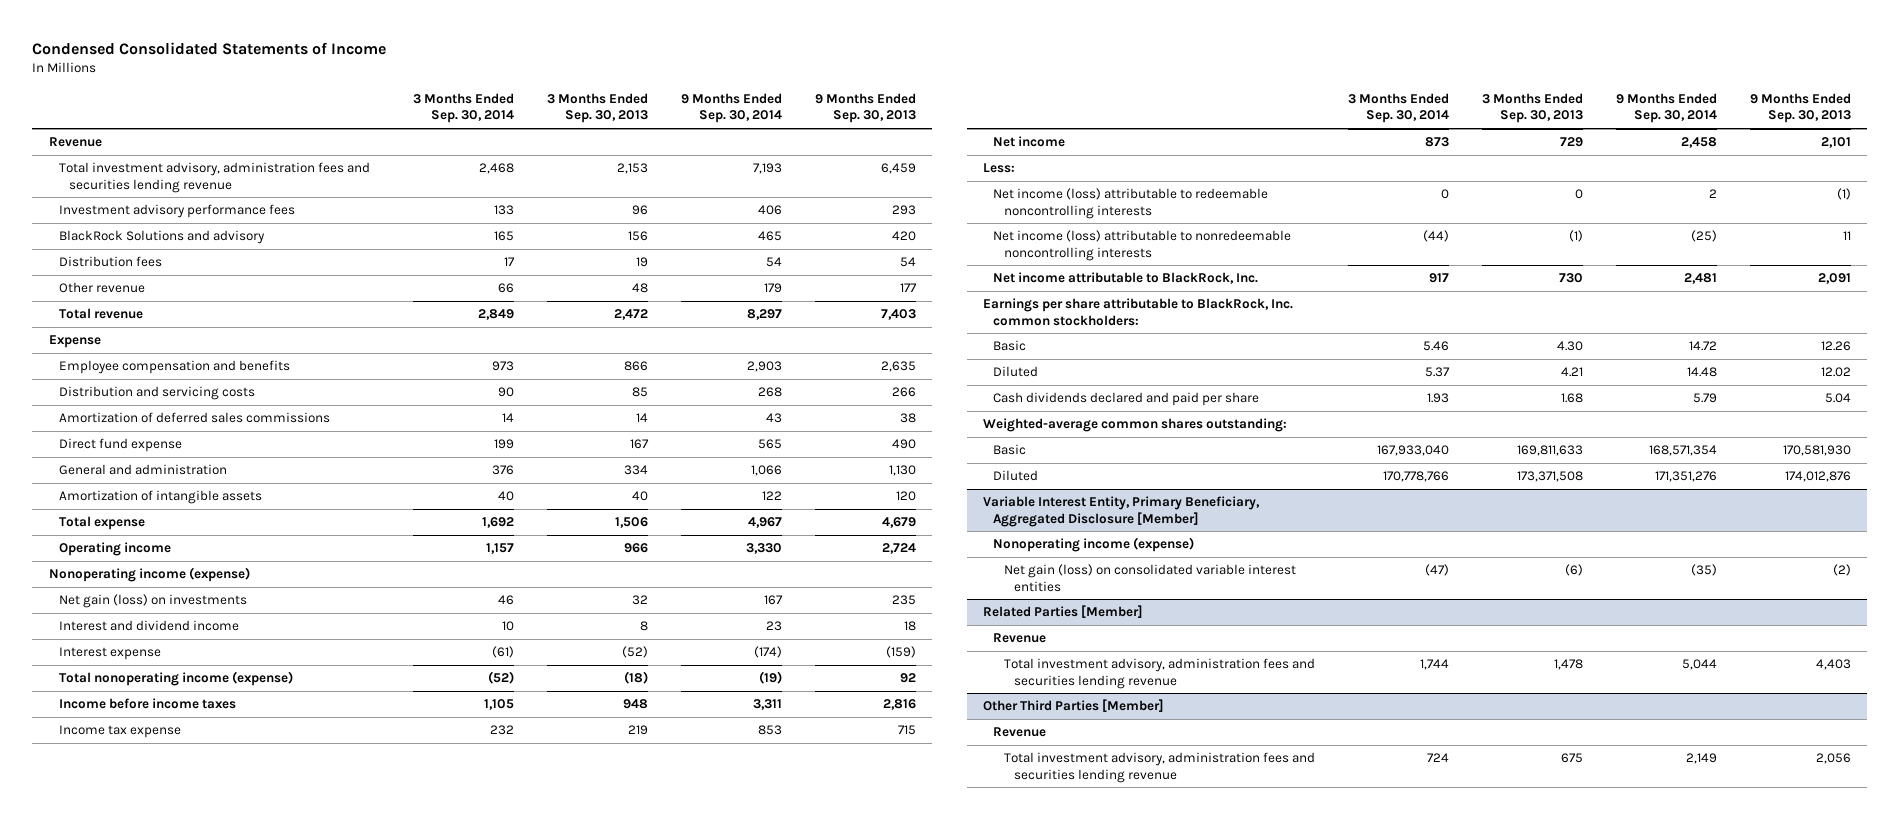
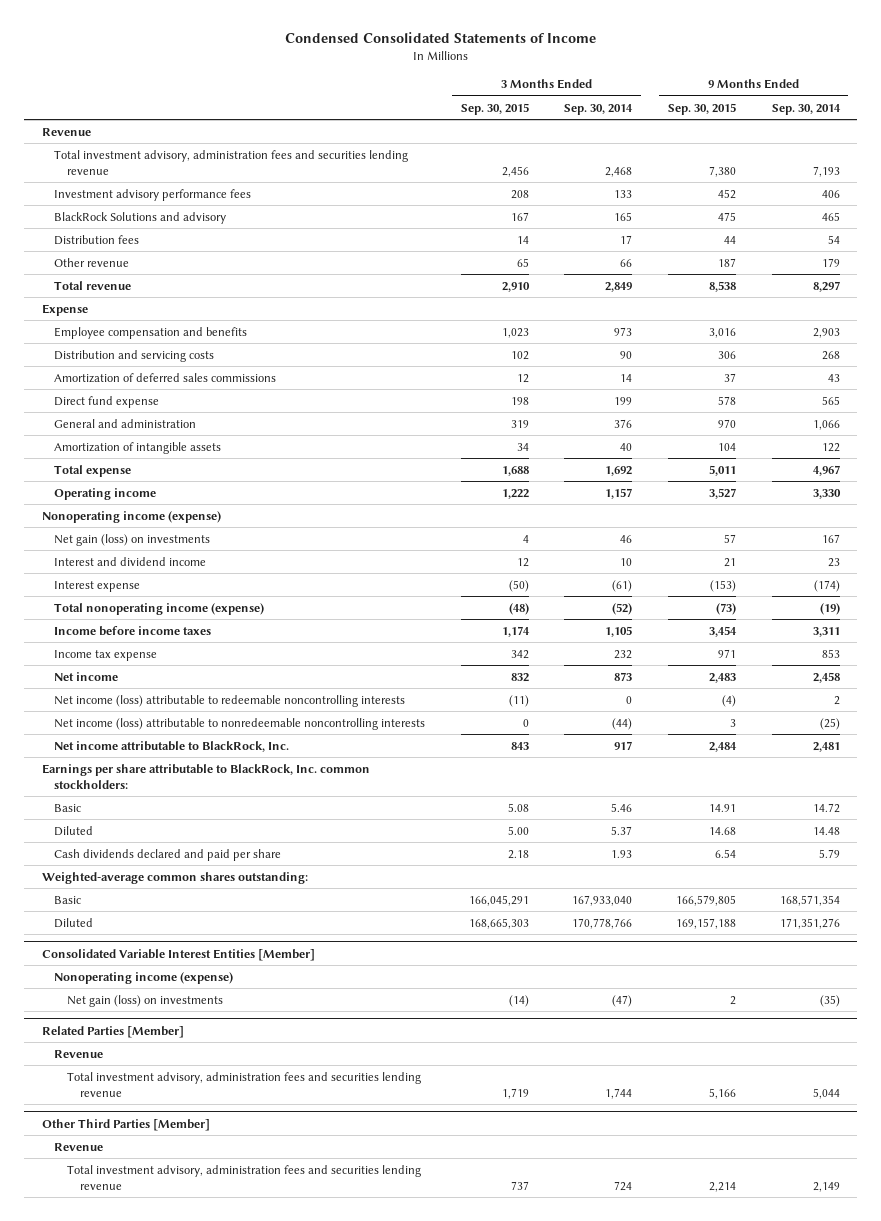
- | 3 Months Ended Sep. 30, 2014 | 3 Months Ended Sep. 30, 2013 | 9 Months Ended Sep. 30, 2014 | 9 Months Ended Sep. 30, 2013
+ | 3 Months Ended Sep. 30, 2015 | 3 Months Ended Sep. 30, 2014 | 9 Months Ended Sep. 30, 2015 | 9 Months Ended Sep. 30, 2014
- Less:
- Variable Interest Entity, Primary Beneficiary, Aggregated Disclosure [Member]
+ Consolidated Variable Interest Entities [Member]
- Net gain (loss) on consolidated variable interest entities | (47) | (6) | (35) | (2)
+ Net gain (loss) on investments | (14) | (47) | 2 | (35)

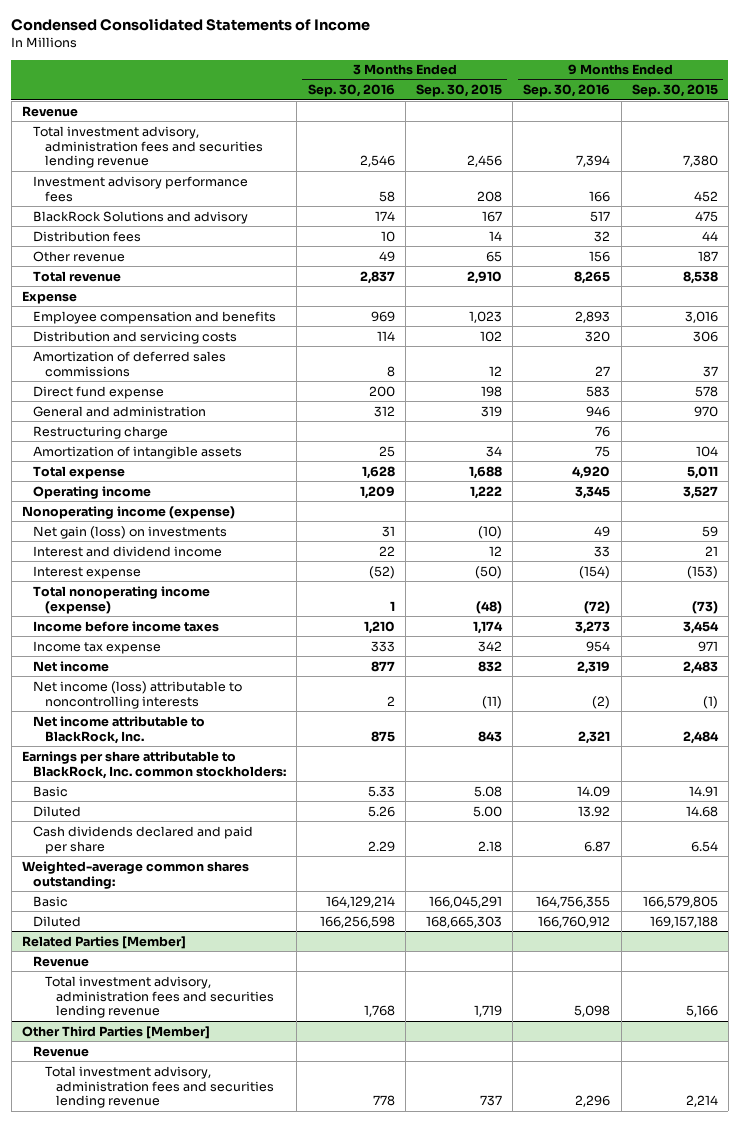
- | 3 Months Ended Sep. 30, 2015 | 3 Months Ended Sep. 30, 2014 | 9 Months Ended Sep. 30, 2015 | 9 Months Ended Sep. 30, 2014
+ | 3 Months Ended Sep. 30, 2016 | 3 Months Ended Sep. 30, 2015 | 9 Months Ended Sep. 30, 2016 | 9 Months Ended Sep. 30, 2015
+ Restructuring charge | | | 76 |
- Net gain (loss) on investments | 4 | 46 | 57 | 167
+ Net gain (loss) on investments | 31 | (10) | 49 | 59
- Net income (loss) attributable to redeemable noncontrolling interests | (11) | 0 | (4) | 2
- Net income (loss) attributable to nonredeemable noncontrolling interests | 0 | (44) | 3 | (25)
+ Net income (loss) attributable to noncontrolling interests | 2 | (11) | (2) | (1)
- Consolidated Variable Interest Entities [Member]
- Nonoperating income (expense)
- Net gain (loss) on investments | (14) | (47) | 2 | (35)

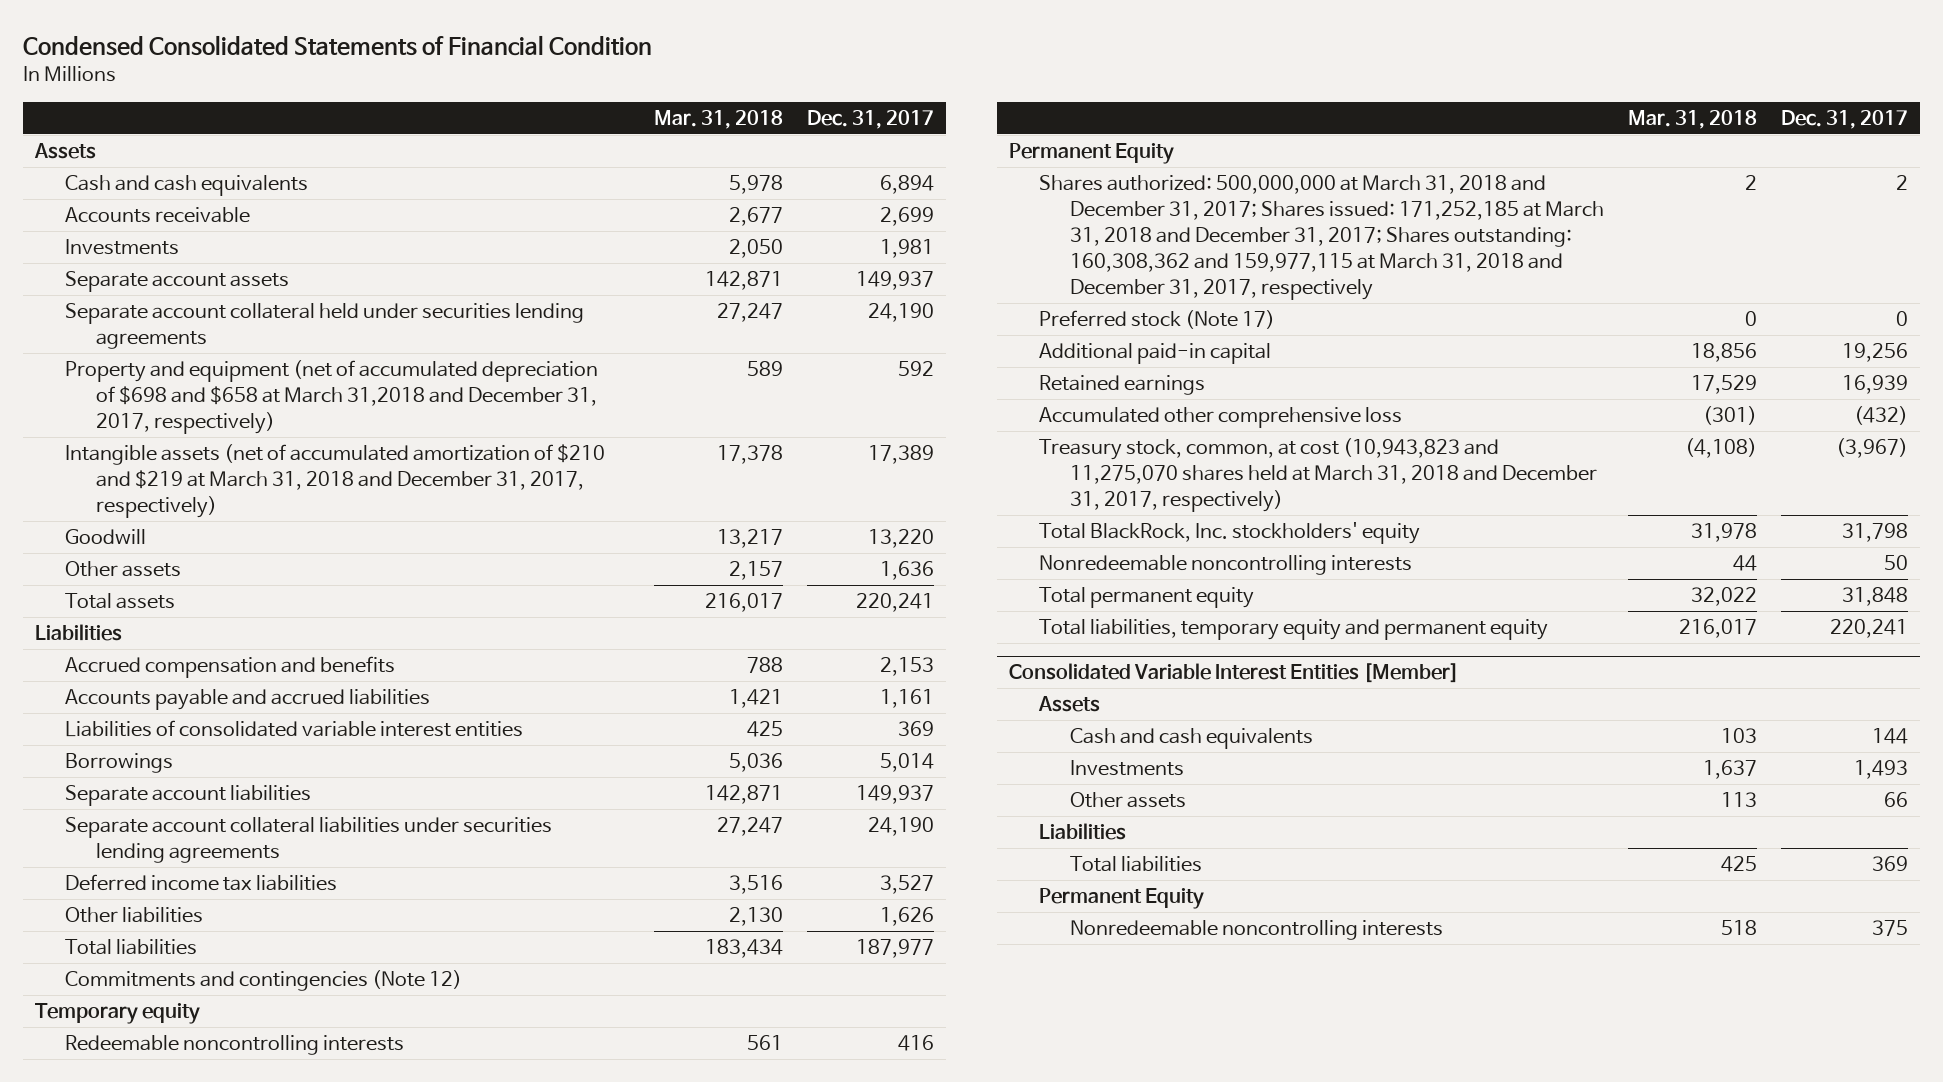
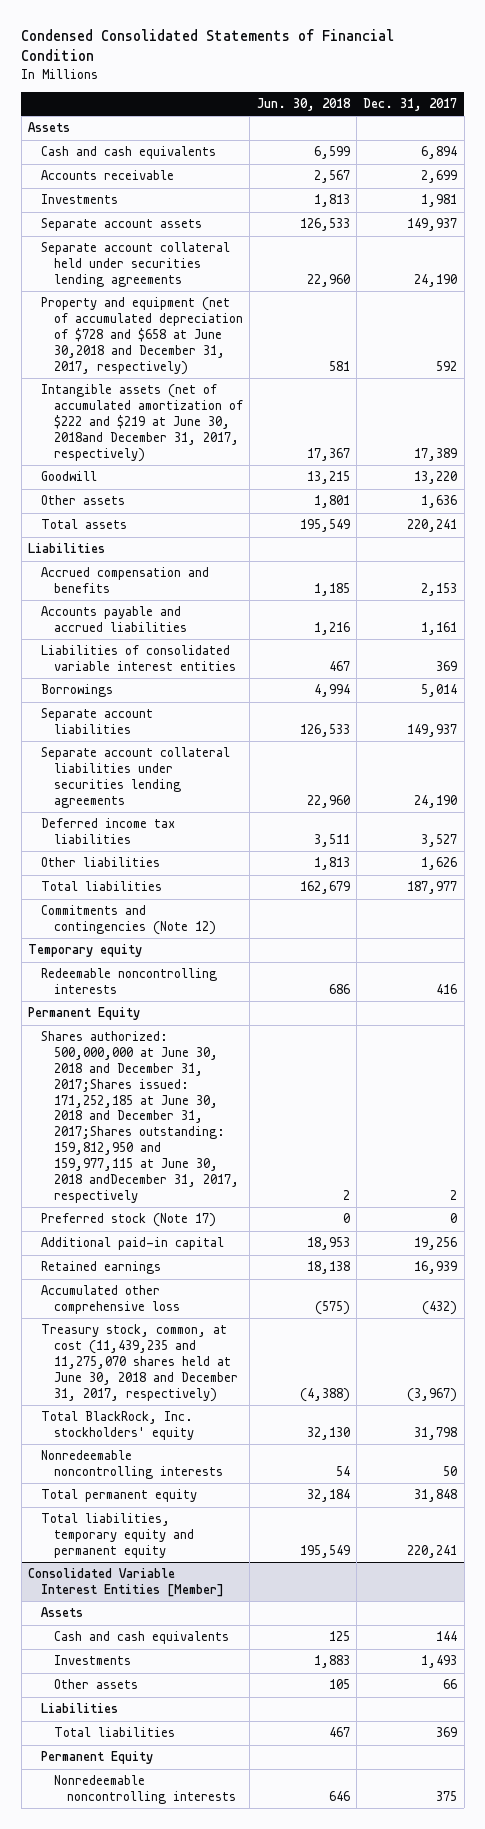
- | Mar. 31, 2018 | Dec. 31, 2017
+ | Jun. 30, 2018 | Dec. 31, 2017
- Property and equipment (net of accumulated depreciation of $698 and $658 at March 31,2018 and December 31, 2017, respectively) | 589 | 592
- Intangible assets (net of accumulated amortization of $210 and $219 at March 31, 2018 and December 31, 2017, respectively) | 17,378 | 17,389
+ Property and equipment (net of accumulated depreciation of $728 and $658 at June 30,2018 and December 31, 2017, respectively) | 581 | 592
+ Intangible assets (net of accumulated amortization of $222 and $219 at June 30, 2018and December 31, 2017, respectively) | 17,367 | 17,389
- Shares authorized: 500,000,000 at March 31, 2018 and December 31, 2017; Shares issued: 171,252,185 at March 31, 2018 and December 31, 2017; Shares outstanding: 160,308,362 and 159,977,115 at March 31, 2018 and December 31, 2017, respectively | 2 | 2
+ Shares authorized: 500,000,000 at June 30, 2018 and December 31, 2017;Shares issued: 171,252,185 at June 30, 2018 and December 31, 2017;Shares outstanding: 159,812,950 and 159,977,115 at June 30, 2018 andDecember 31, 2017, respectively | 2 | 2
- Treasury stock, common, at cost (10,943,823 and 11,275,070 shares held at March 31, 2018 and December 31, 2017, respectively) | (4,108) | (3,967)
+ Treasury stock, common, at cost (11,439,235 and 11,275,070 shares held at June 30, 2018 and December 31, 2017, respectively) | (4,388) | (3,967)

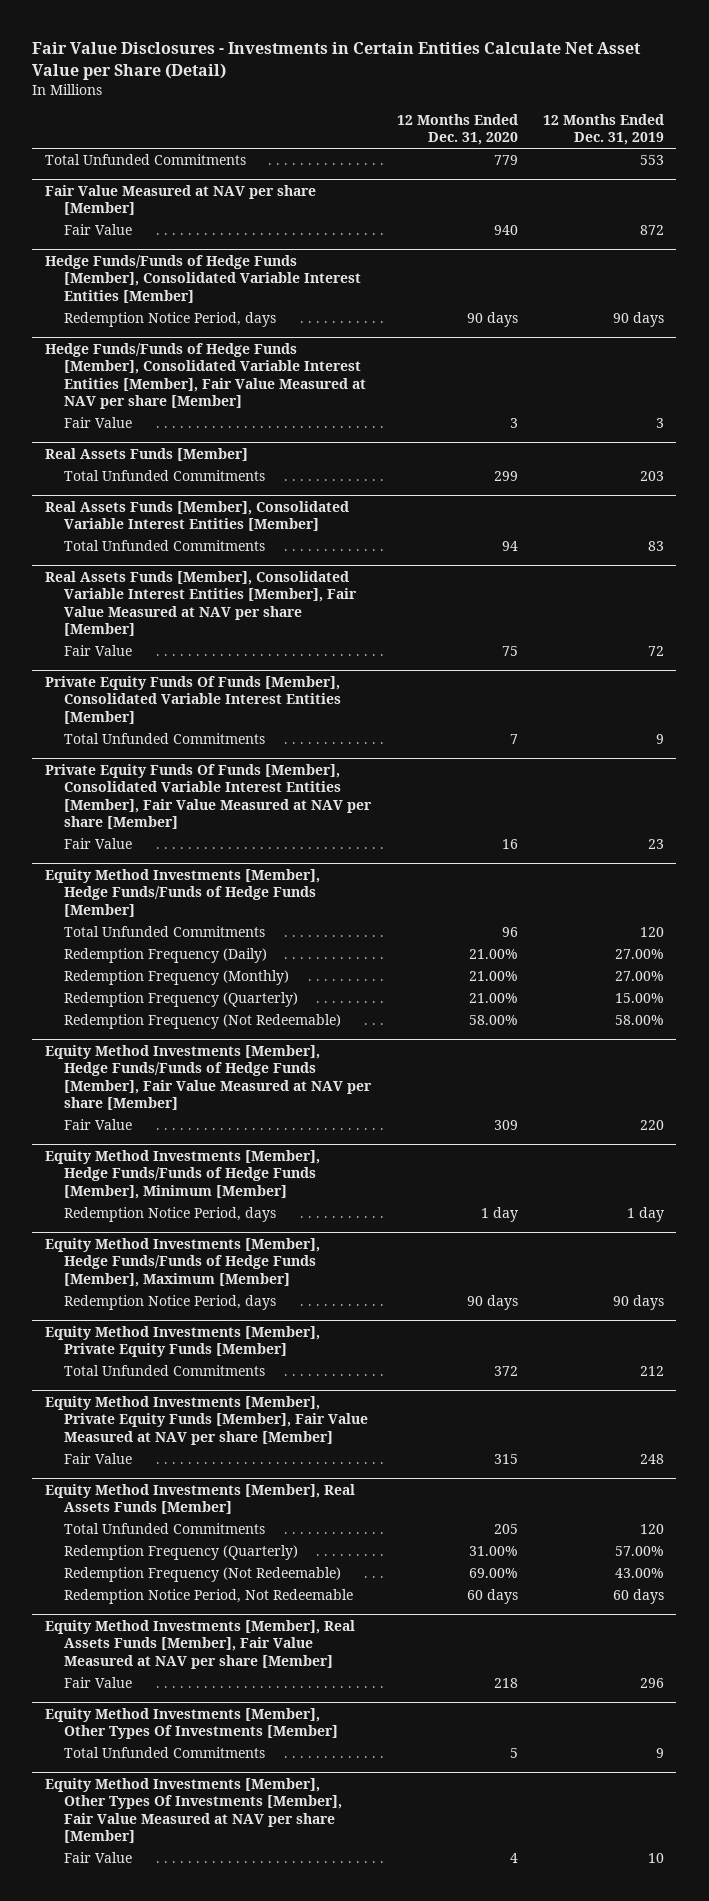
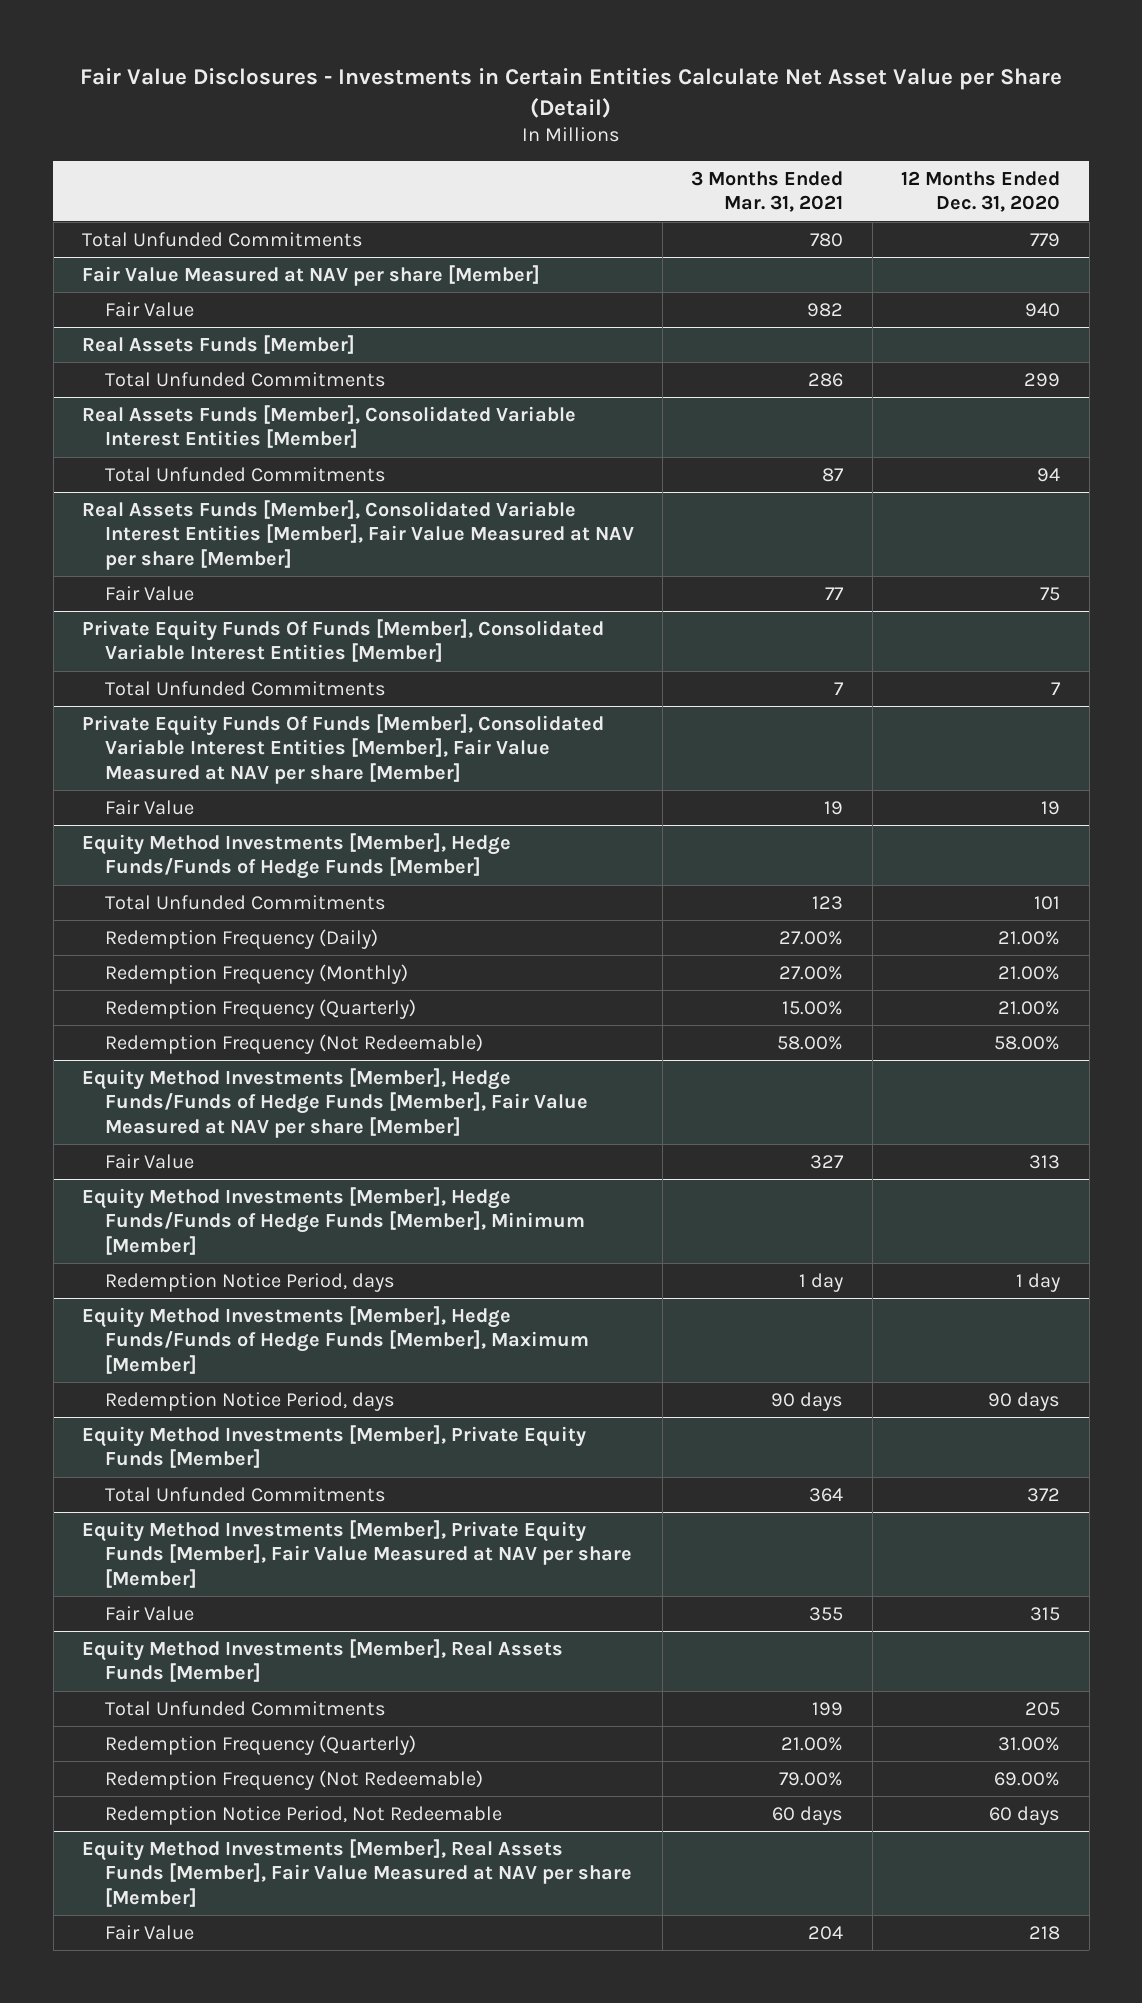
- | 12 Months Ended Dec. 31, 2020 | 12 Months Ended Dec. 31, 2019
+ | 3 Months Ended Mar. 31, 2021 | 12 Months Ended Dec. 31, 2020
- Hedge Funds/Funds of Hedge Funds [Member], Consolidated Variable Interest Entities [Member]
- Redemption Notice Period, days | 90 days | 90 days
- Hedge Funds/Funds of Hedge Funds [Member], Consolidated Variable Interest Entities [Member], Fair Value Measured at NAV per share [Member]
- Fair Value | 3 | 3
@ Private Equity Funds Of Funds [Member], Consolidated Variable Interest Entities [Member], Fair Value Measured at NAV per share [Member]
- Fair Value | 16 | 23
+ Fair Value | 19 | 19
@ Equity Method Investments [Member], Hedge Funds/Funds of Hedge Funds [Member]
- Total Unfunded Commitments | 96 | 120
+ Total Unfunded Commitments | 123 | 101
@ Equity Method Investments [Member], Hedge Funds/Funds of Hedge Funds [Member], Fair Value Measured at NAV per share [Member]
- Fair Value | 309 | 220
+ Fair Value | 327 | 313
- Equity Method Investments [Member], Other Types Of Investments [Member]
- Total Unfunded Commitments | 5 | 9
- Equity Method Investments [Member], Other Types Of Investments [Member], Fair Value Measured at NAV per share [Member]
- Fair Value | 4 | 10

